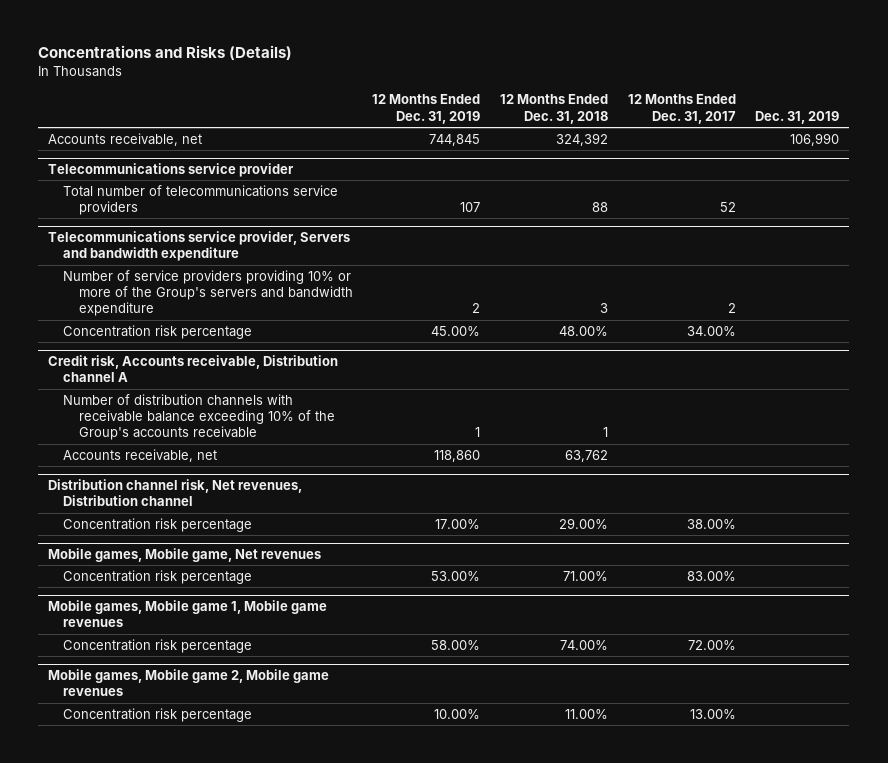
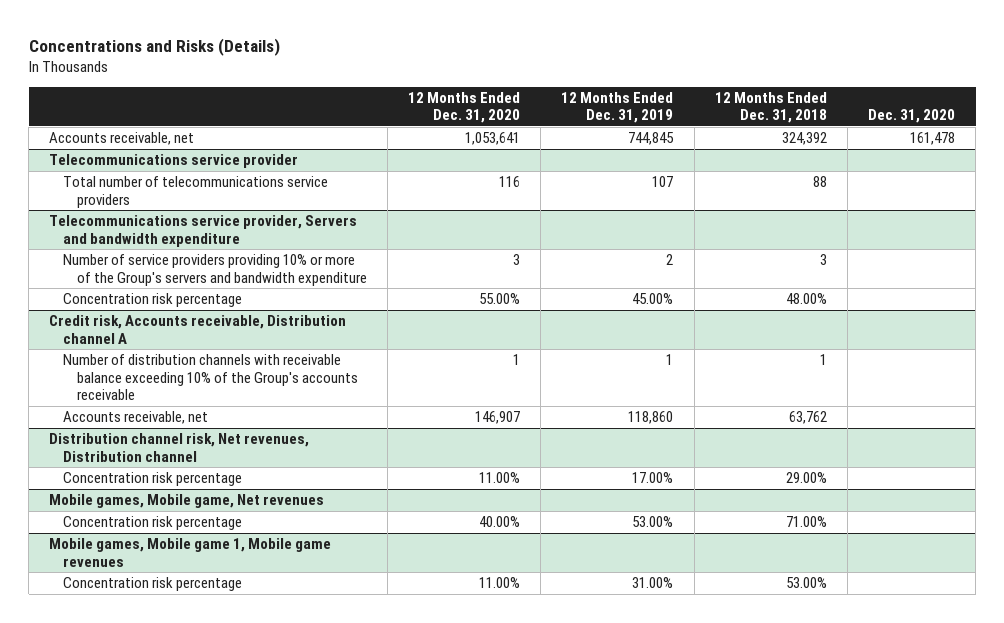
- | 12 Months Ended Dec. 31, 2019 | 12 Months Ended Dec. 31, 2018 | 12 Months Ended Dec. 31, 2017 | Dec. 31, 2019
+ | 12 Months Ended Dec. 31, 2020 | 12 Months Ended Dec. 31, 2019 | 12 Months Ended Dec. 31, 2018 | Dec. 31, 2020
@ Mobile games, Mobile game 1, Mobile game revenues
- Concentration risk percentage | 58.00% | 74.00% | 72.00% |
- Mobile games, Mobile game 2, Mobile game revenues
- Concentration risk percentage | 10.00% | 11.00% | 13.00% |
@ Mobile games, Mobile game 1, Mobile game revenues
+ Concentration risk percentage | 11.00% | 31.00% | 53.00% |

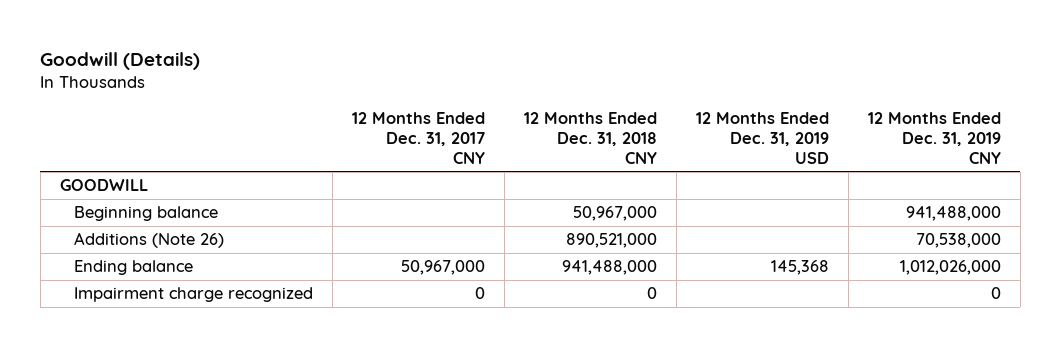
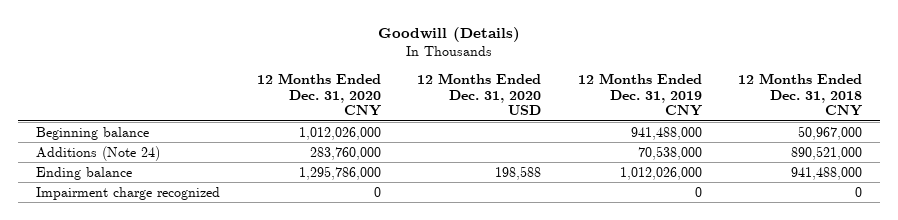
- | 12 Months Ended Dec. 31, 2017 CNY | 12 Months Ended Dec. 31, 2018 CNY | 12 Months Ended Dec. 31, 2019 USD | 12 Months Ended Dec. 31, 2019 CNY
+ | 12 Months Ended Dec. 31, 2020 CNY | 12 Months Ended Dec. 31, 2020 USD | 12 Months Ended Dec. 31, 2019 CNY | 12 Months Ended Dec. 31, 2018 CNY
- GOODWILL
- Additions (Note 26) | | 890,521,000 | | 70,538,000
+ Additions (Note 24) | 283,760,000 | | 70,538,000 | 890,521,000

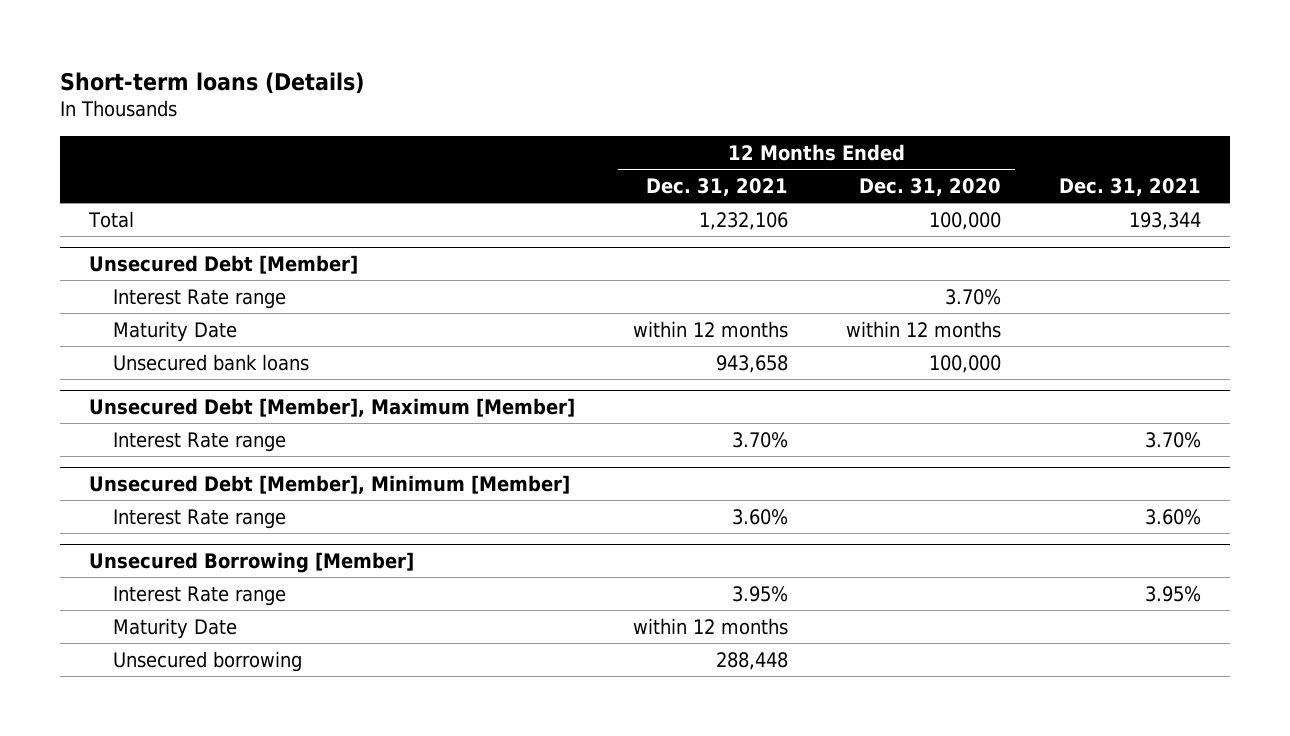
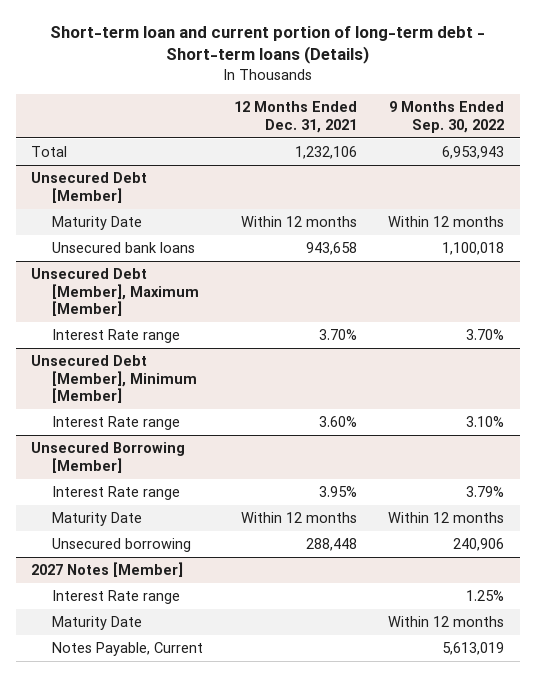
- Short-term loans (Details)
+ Short-term loan and current portion of long-term debt - Short-term loans (Details)
- | 12 Months Ended Dec. 31, 2021 | 12 Months Ended Dec. 31, 2020 | Dec. 31, 2021
+ | 12 Months Ended Dec. 31, 2021 | 9 Months Ended Sep. 30, 2022
@ Unsecured Debt [Member]
- Interest Rate range | | 3.70% |
- Maturity Date | within 12 months | within 12 months |
+ Maturity Date | Within 12 months | Within 12 months
@ Unsecured Borrowing [Member]
- Maturity Date | within 12 months | |
+ Maturity Date | Within 12 months | Within 12 months
+ 2027 Notes [Member]
+ Interest Rate range | | 1.25%
+ Maturity Date | | Within 12 months
+ Notes Payable, Current | | 5,613,019

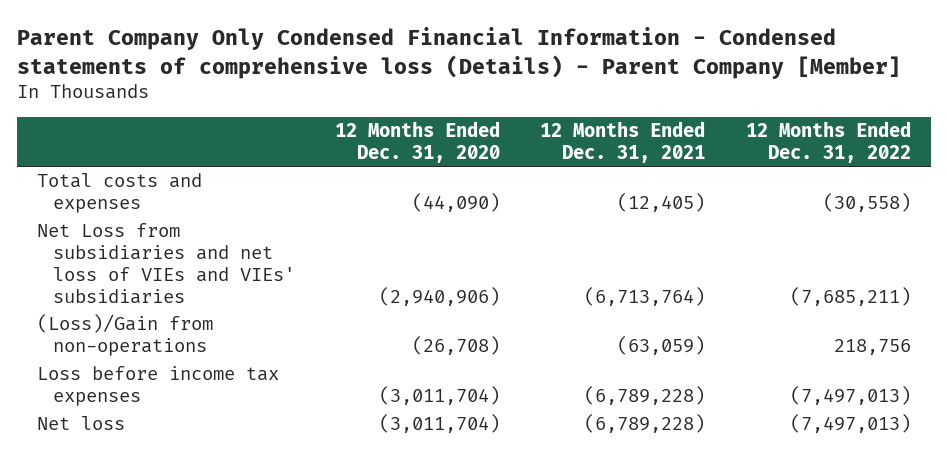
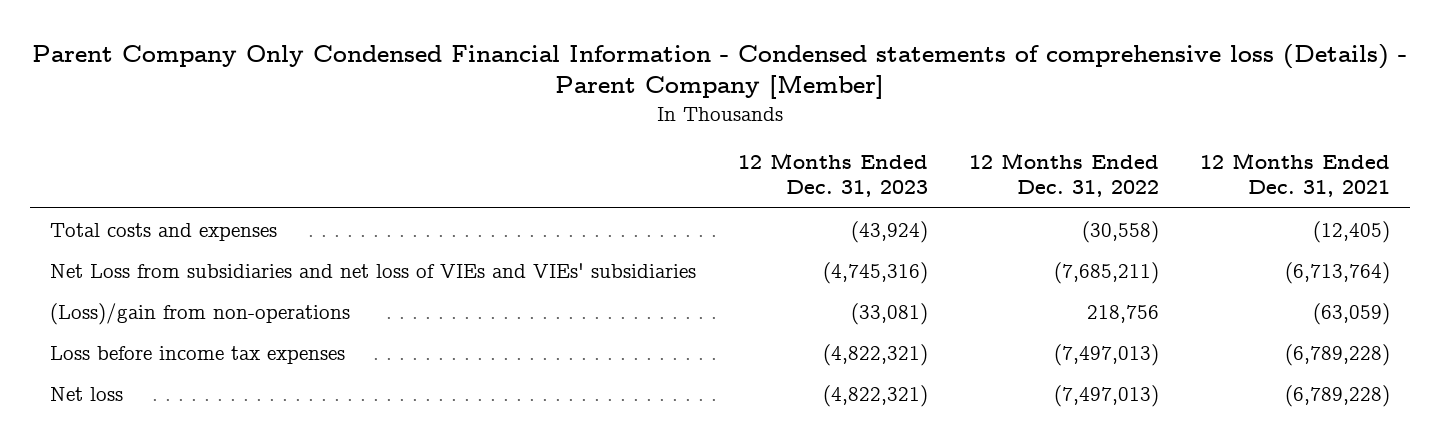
- | 12 Months Ended Dec. 31, 2020 | 12 Months Ended Dec. 31, 2021 | 12 Months Ended Dec. 31, 2022
+ | 12 Months Ended Dec. 31, 2023 | 12 Months Ended Dec. 31, 2022 | 12 Months Ended Dec. 31, 2021
- (Loss)/Gain from non-operations | (26,708) | (63,059) | 218,756
+ (Loss)/gain from non-operations | (33,081) | 218,756 | (63,059)

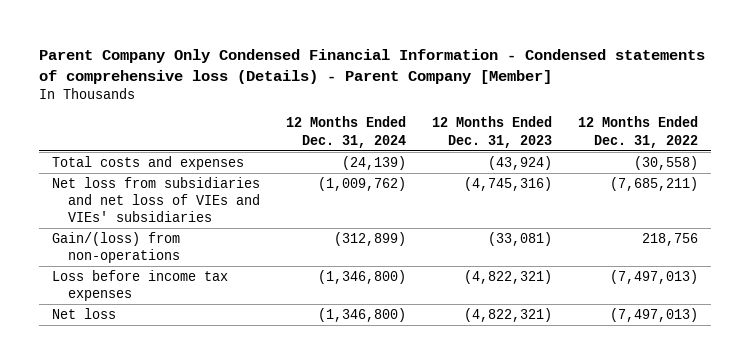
- | 12 Months Ended Dec. 31, 2023 | 12 Months Ended Dec. 31, 2022 | 12 Months Ended Dec. 31, 2021
+ | 12 Months Ended Dec. 31, 2024 | 12 Months Ended Dec. 31, 2023 | 12 Months Ended Dec. 31, 2022
- Net Loss from subsidiaries and net loss of VIEs and VIEs' subsidiaries | (4,745,316) | (7,685,211) | (6,713,764)
- (Loss)/gain from non-operations | (33,081) | 218,756 | (63,059)
+ Net loss from subsidiaries and net loss of VIEs and VIEs' subsidiaries | (1,009,762) | (4,745,316) | (7,685,211)
+ Gain/(loss) from non-operations | (312,899) | (33,081) | 218,756

